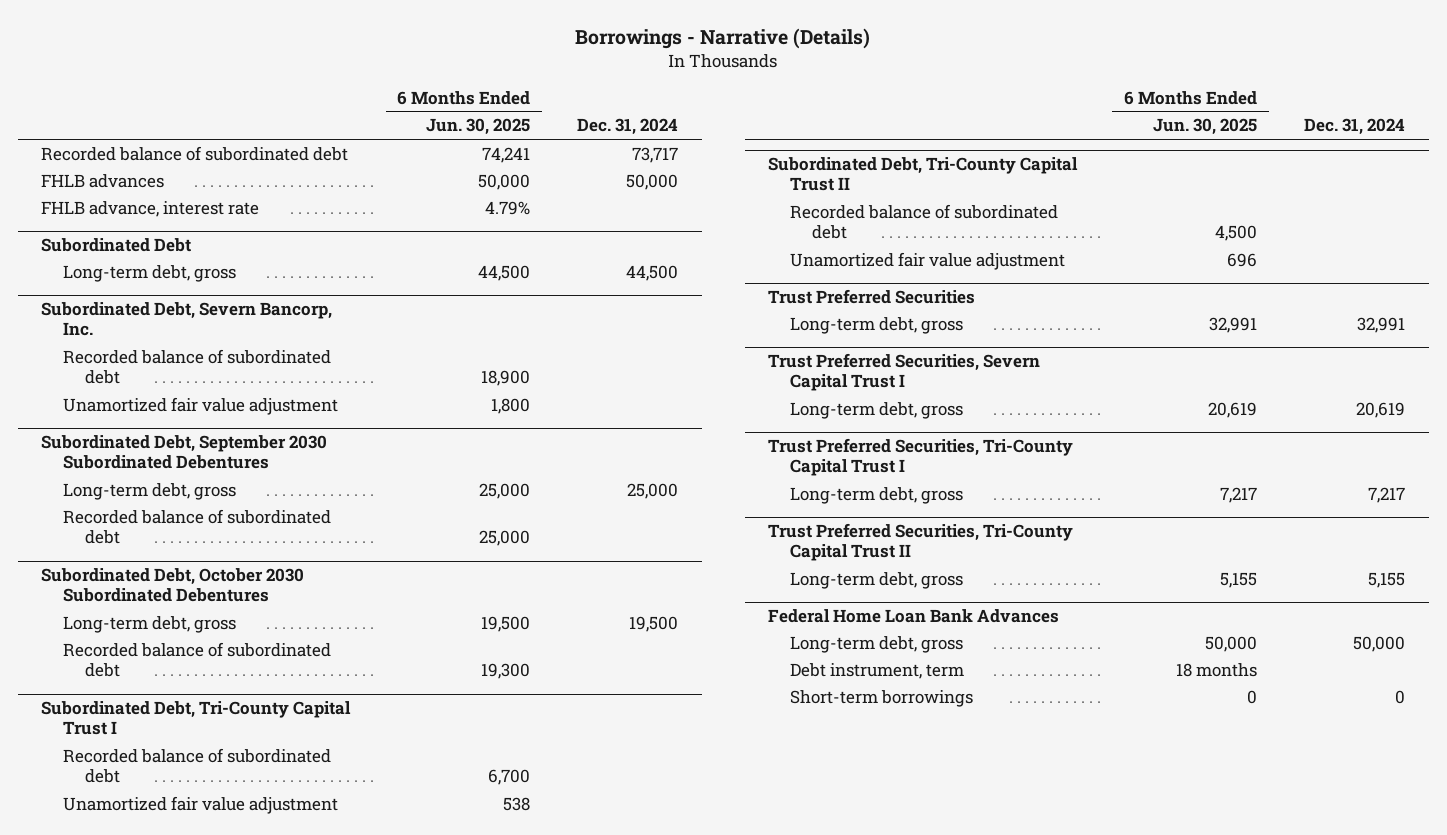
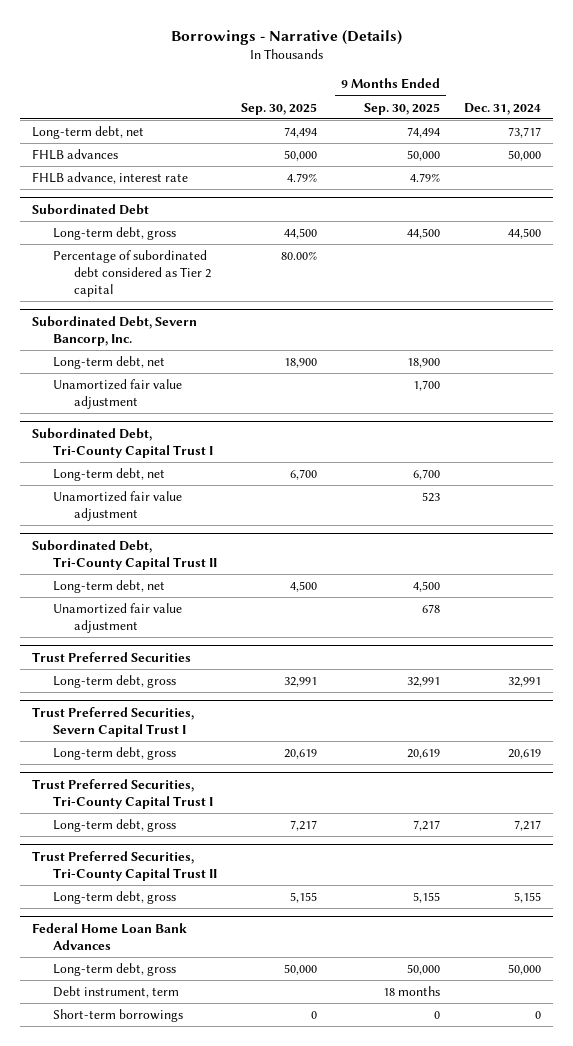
- | 6 Months Ended Jun. 30, 2025 | Dec. 31, 2024
+ | Sep. 30, 2025 | 9 Months Ended Sep. 30, 2025 | Dec. 31, 2024
- Recorded balance of subordinated debt | 74,241 | 73,717
+ Long-term debt, net | 74,494 | 74,494 | 73,717
@ Subordinated Debt
+ Percentage of subordinated debt considered as Tier 2 capital | 80.00% | |
@ Subordinated Debt, Severn Bancorp, Inc.
- Recorded balance of subordinated debt | 18,900 |
+ Long-term debt, net | 18,900 | 18,900 |
- Subordinated Debt, September 2030 Subordinated Debentures
- Long-term debt, gross | 25,000 | 25,000
- Recorded balance of subordinated debt | 25,000 |
- Subordinated Debt, October 2030 Subordinated Debentures
- Long-term debt, gross | 19,500 | 19,500
- Recorded balance of subordinated debt | 19,300 |
@ Subordinated Debt, Tri-County Capital Trust I
- Recorded balance of subordinated debt | 6,700 |
+ Long-term debt, net | 6,700 | 6,700 |
@ Subordinated Debt, Tri-County Capital Trust II
- Recorded balance of subordinated debt | 4,500 |
+ Long-term debt, net | 4,500 | 4,500 |

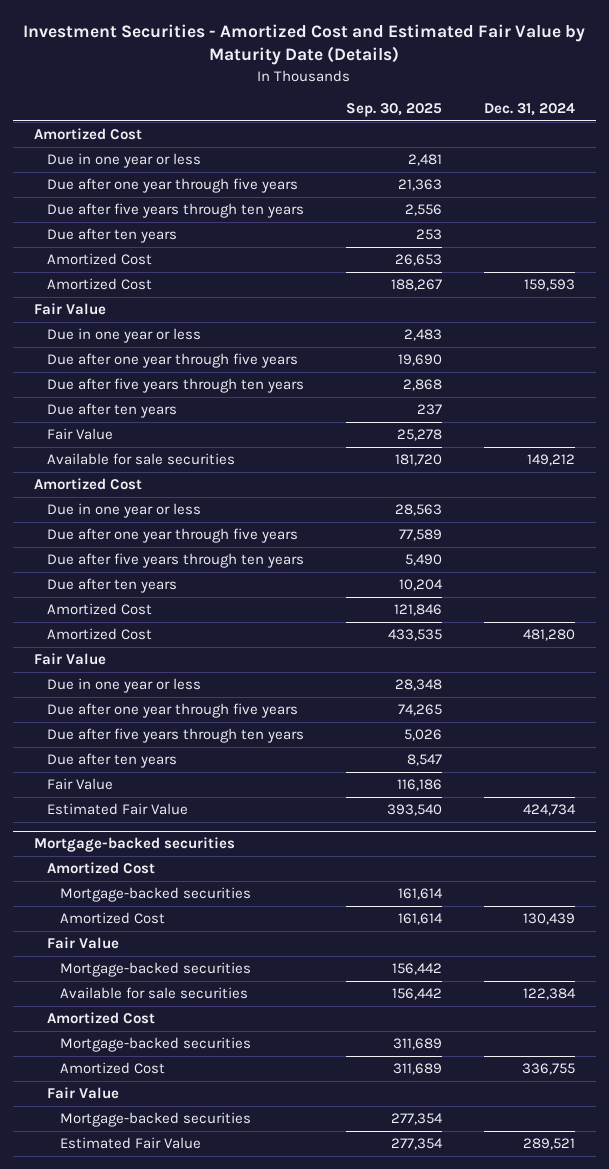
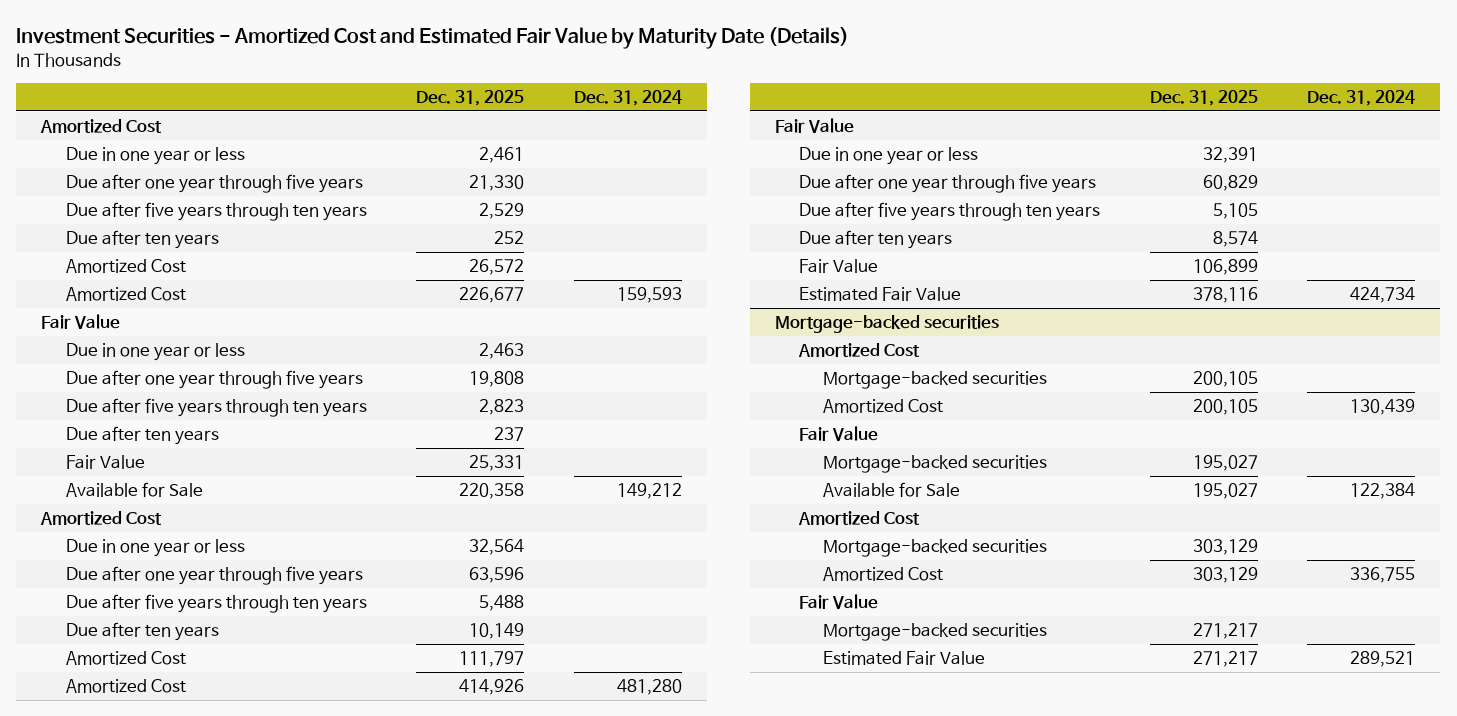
- | Sep. 30, 2025 | Dec. 31, 2024
+ | Dec. 31, 2025 | Dec. 31, 2024
- Available for sale securities | 181,720 | 149,212
+ Available for Sale | 220,358 | 149,212
@ Mortgage-backed securities
- Available for sale securities | 156,442 | 122,384
+ Available for Sale | 195,027 | 122,384

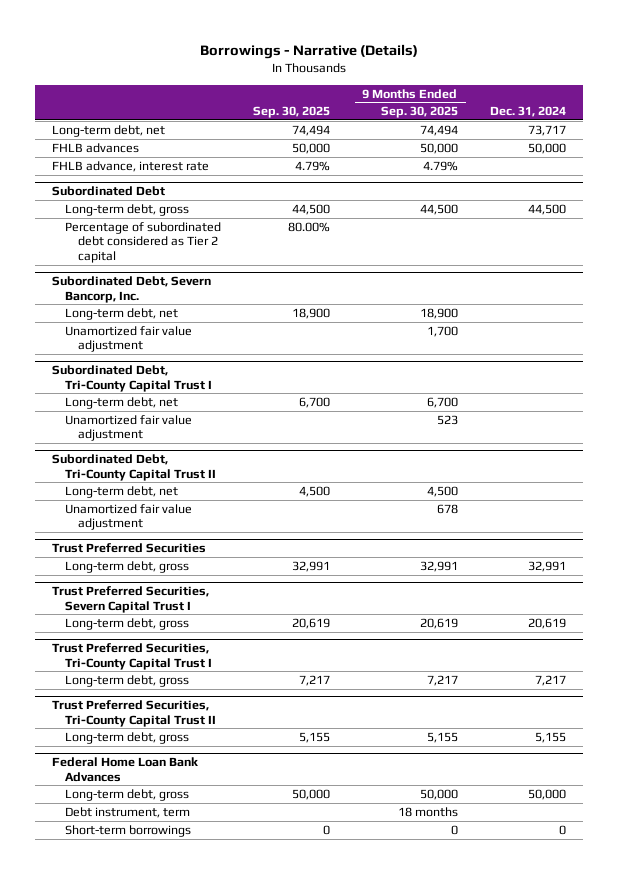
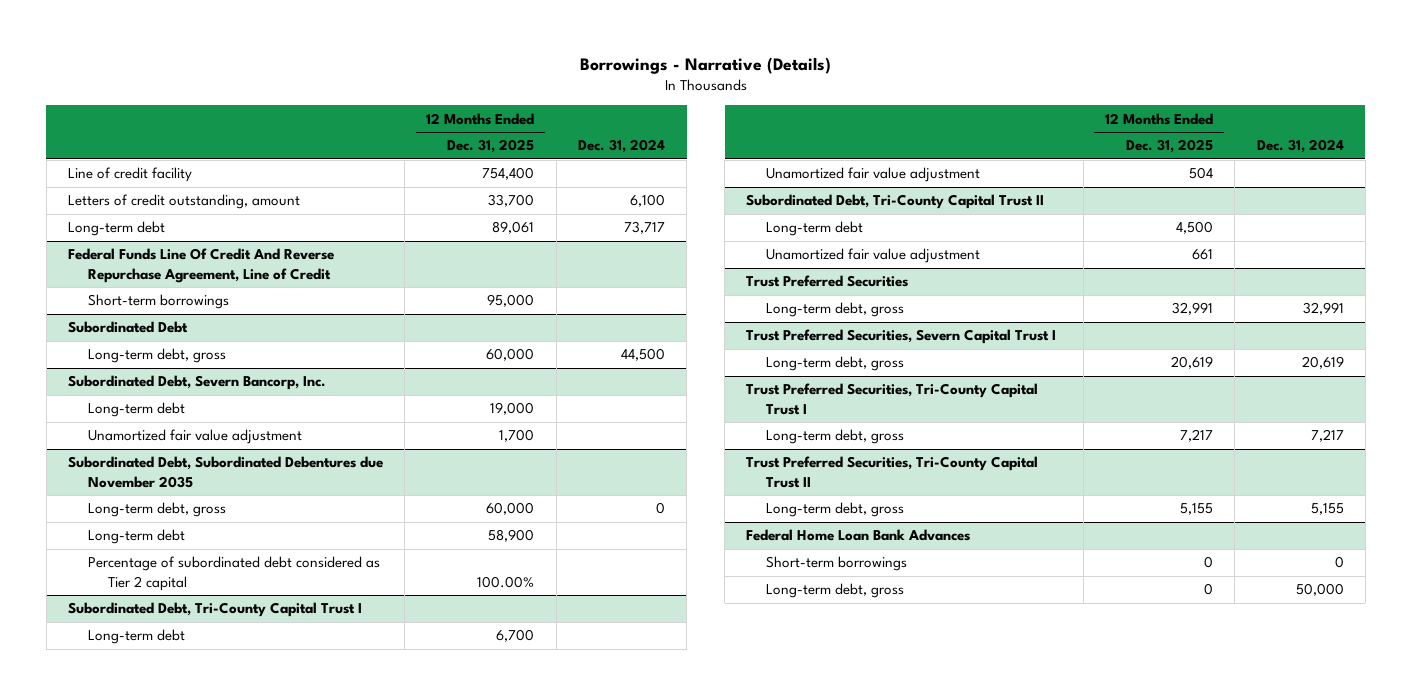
- | Sep. 30, 2025 | 9 Months Ended Sep. 30, 2025 | Dec. 31, 2024
+ | 12 Months Ended Dec. 31, 2025 | Dec. 31, 2024
- Long-term debt, net | 74,494 | 74,494 | 73,717
- FHLB advances | 50,000 | 50,000 | 50,000
- FHLB advance, interest rate | 4.79% | 4.79% |
+ Line of credit facility | 754,400 |
+ Letters of credit outstanding, amount | 33,700 | 6,100
+ Long-term debt | 89,061 | 73,717
+ Federal Funds Line Of Credit And Reverse Repurchase Agreement, Line of Credit
+ Short-term borrowings | 95,000 |
@ Subordinated Debt
- Percentage of subordinated debt considered as Tier 2 capital | 80.00% | |
@ Subordinated Debt, Severn Bancorp, Inc.
- Long-term debt, net | 18,900 | 18,900 |
+ Long-term debt | 19,000 |
+ Subordinated Debt, Subordinated Debentures due November 2035
+ Long-term debt, gross | 60,000 | 0
+ Long-term debt | 58,900 |
+ Percentage of subordinated debt considered as Tier 2 capital | 100.00% |
@ Subordinated Debt, Tri-County Capital Trust I
- Long-term debt, net | 6,700 | 6,700 |
+ Long-term debt | 6,700 |
@ Subordinated Debt, Tri-County Capital Trust II
- Long-term debt, net | 4,500 | 4,500 |
+ Long-term debt | 4,500 |
@ Federal Home Loan Bank Advances
- Debt instrument, term | | 18 months |
moved down: Long-term debt, gross | 0 | 50,000

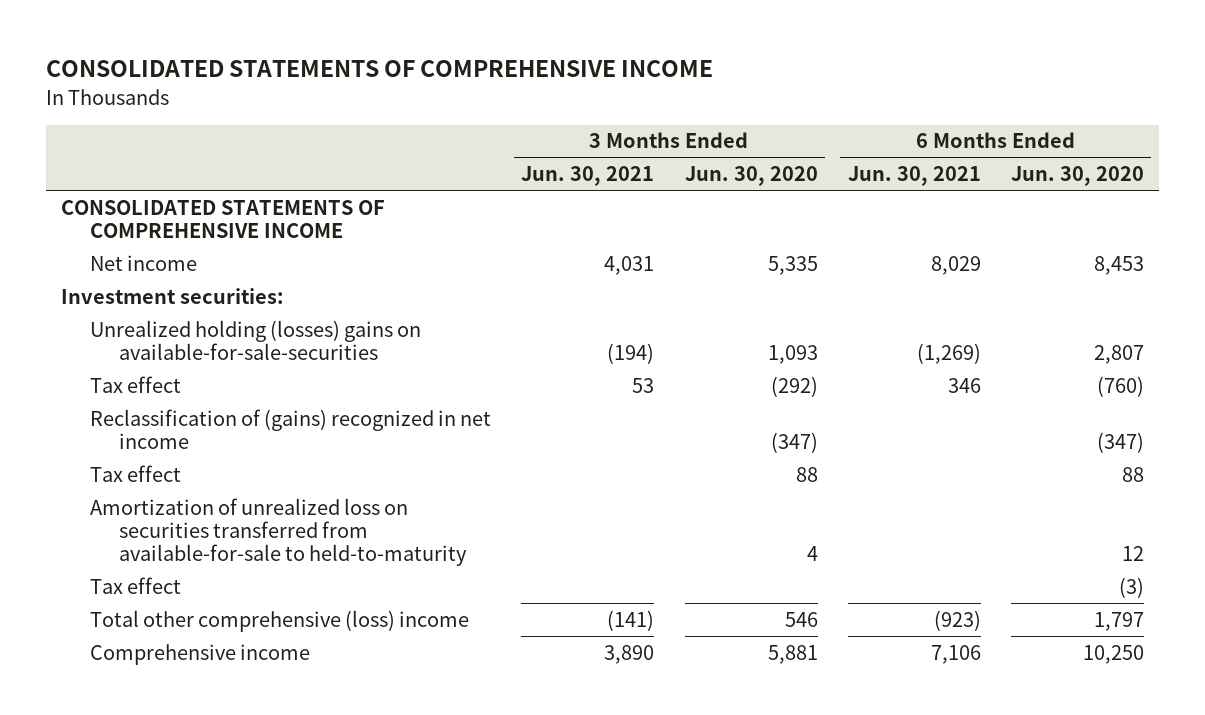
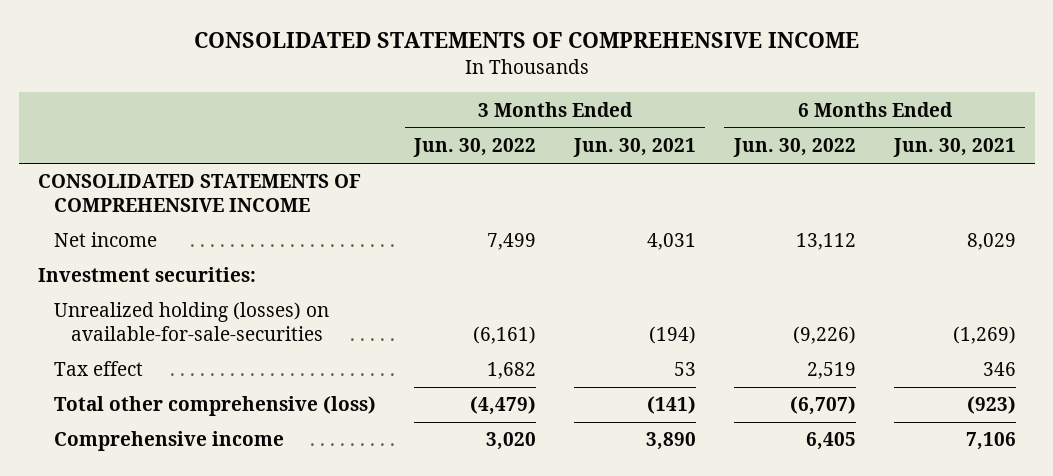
- | 3 Months Ended Jun. 30, 2021 | 3 Months Ended Jun. 30, 2020 | 6 Months Ended Jun. 30, 2021 | 6 Months Ended Jun. 30, 2020
+ | 3 Months Ended Jun. 30, 2022 | 3 Months Ended Jun. 30, 2021 | 6 Months Ended Jun. 30, 2022 | 6 Months Ended Jun. 30, 2021
- Unrealized holding (losses) gains on available-for-sale-securities | (194) | 1,093 | (1,269) | 2,807
+ Unrealized holding (losses) on available-for-sale-securities | (6,161) | (194) | (9,226) | (1,269)
- Reclassification of (gains) recognized in net income | | (347) | | (347)
- Tax effect | | 88 | | 88
- Amortization of unrealized loss on securities transferred from available-for-sale to held-to-maturity | | 4 | | 12
- Tax effect | | | | (3)
- Total other comprehensive (loss) income | (141) | 546 | (923) | 1,797
+ Total other comprehensive (loss) | (4,479) | (141) | (6,707) | (923)

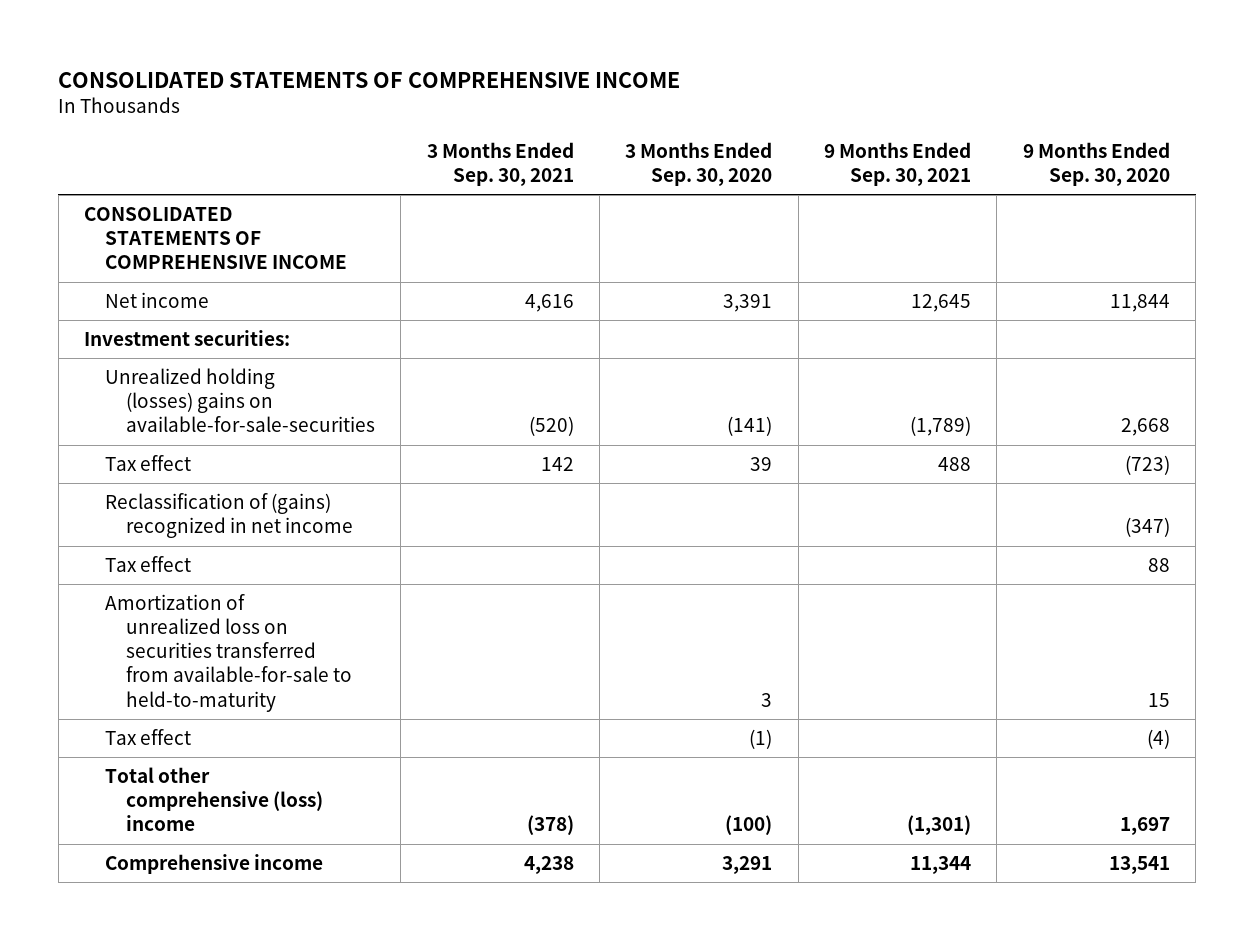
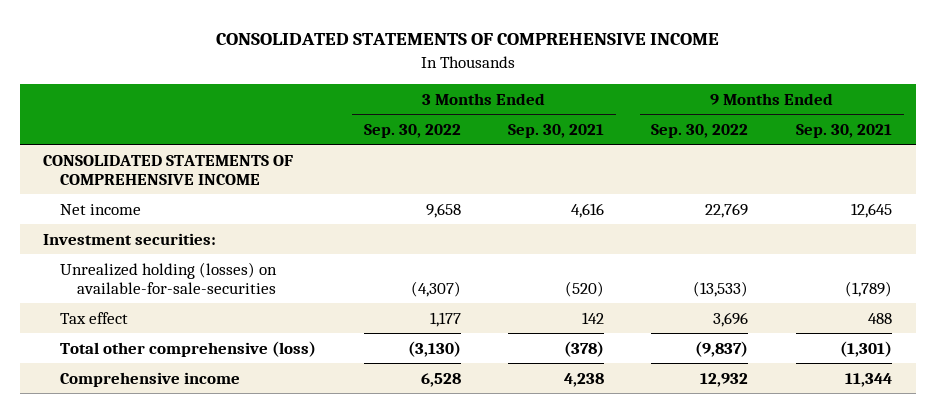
- | 3 Months Ended Sep. 30, 2021 | 3 Months Ended Sep. 30, 2020 | 9 Months Ended Sep. 30, 2021 | 9 Months Ended Sep. 30, 2020
+ | 3 Months Ended Sep. 30, 2022 | 3 Months Ended Sep. 30, 2021 | 9 Months Ended Sep. 30, 2022 | 9 Months Ended Sep. 30, 2021
- Unrealized holding (losses) gains on available-for-sale-securities | (520) | (141) | (1,789) | 2,668
+ Unrealized holding (losses) on available-for-sale-securities | (4,307) | (520) | (13,533) | (1,789)
- Reclassification of (gains) recognized in net income | | | | (347)
- Tax effect | | | | 88
- Amortization of unrealized loss on securities transferred from available-for-sale to held-to-maturity | | 3 | | 15
- Tax effect | | (1) | | (4)
- Total other comprehensive (loss) income | (378) | (100) | (1,301) | 1,697
+ Total other comprehensive (loss) | (3,130) | (378) | (9,837) | (1,301)

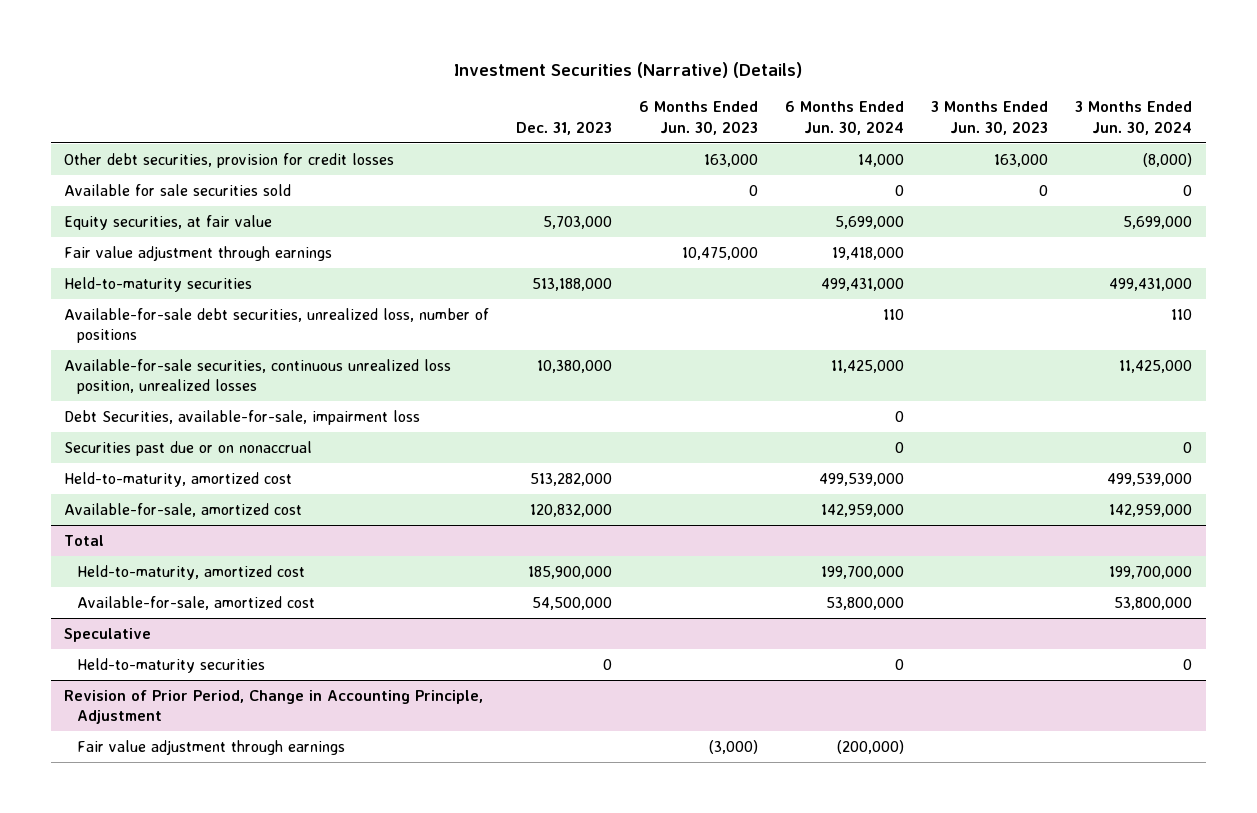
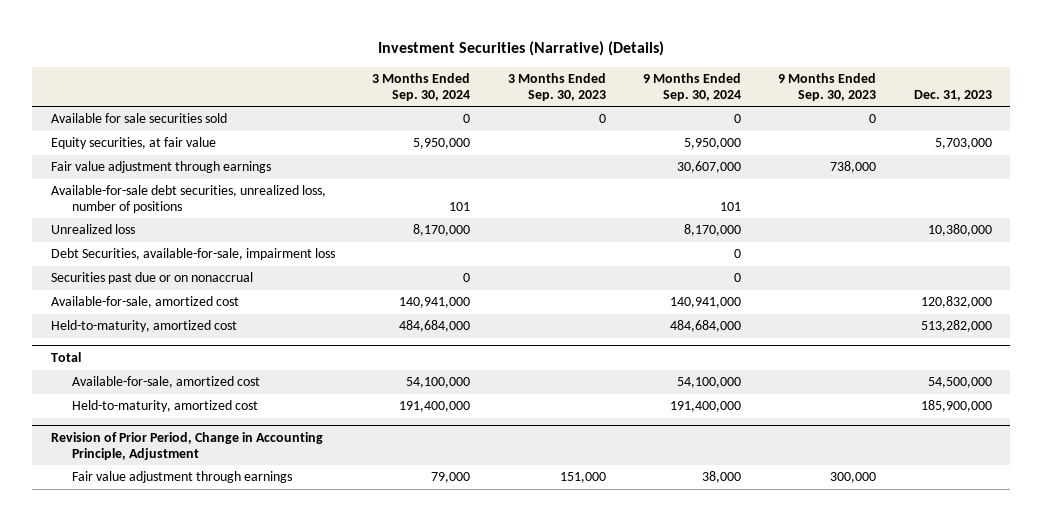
- | Dec. 31, 2023 | 6 Months Ended Jun. 30, 2023 | 6 Months Ended Jun. 30, 2024 | 3 Months Ended Jun. 30, 2023 | 3 Months Ended Jun. 30, 2024
+ | 3 Months Ended Sep. 30, 2024 | 3 Months Ended Sep. 30, 2023 | 9 Months Ended Sep. 30, 2024 | 9 Months Ended Sep. 30, 2023 | Dec. 31, 2023
- Other debt securities, provision for credit losses | | 163,000 | 14,000 | 163,000 | (8,000)
- Held-to-maturity securities | 513,188,000 | | 499,431,000 | | 499,431,000
- Available-for-sale securities, continuous unrealized loss position, unrealized losses | 10,380,000 | | 11,425,000 | | 11,425,000
+ Unrealized loss | 8,170,000 | | 8,170,000 | | 10,380,000
moved down: Held-to-maturity, amortized cost | 484,684,000 | | 484,684,000 | | 513,282,000
- Speculative
- Held-to-maturity securities | 0 | | 0 | | 0
@ Total
moved down: Held-to-maturity, amortized cost | 191,400,000 | | 191,400,000 | | 185,900,000

